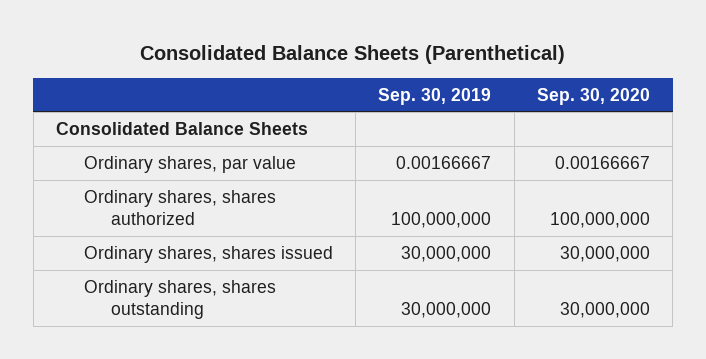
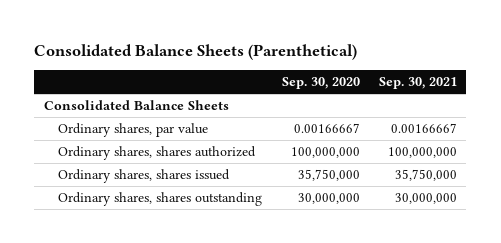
- | Sep. 30, 2019 | Sep. 30, 2020
+ | Sep. 30, 2020 | Sep. 30, 2021
- Ordinary shares, shares issued | 30,000,000 | 30,000,000
+ Ordinary shares, shares issued | 35,750,000 | 35,750,000

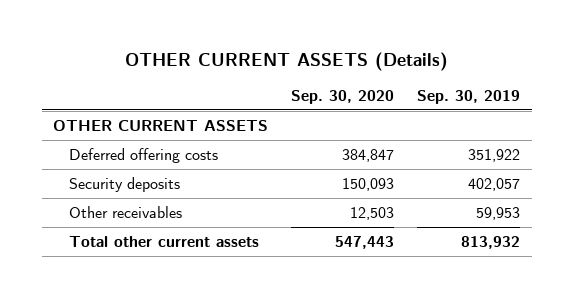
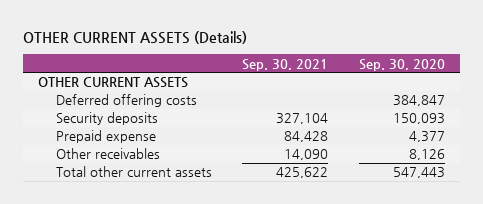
- | Sep. 30, 2020 | Sep. 30, 2019
+ | Sep. 30, 2021 | Sep. 30, 2020
- Other receivables | 12,503 | 59,953
+ Prepaid expense | 84,428 | 4,377
+ Other receivables | 14,090 | 8,126

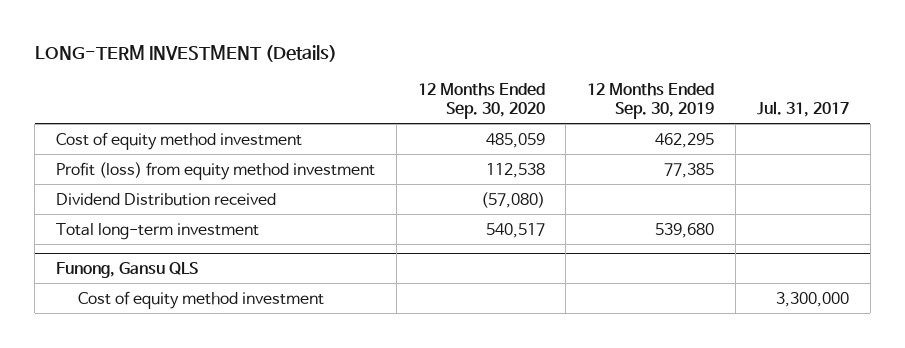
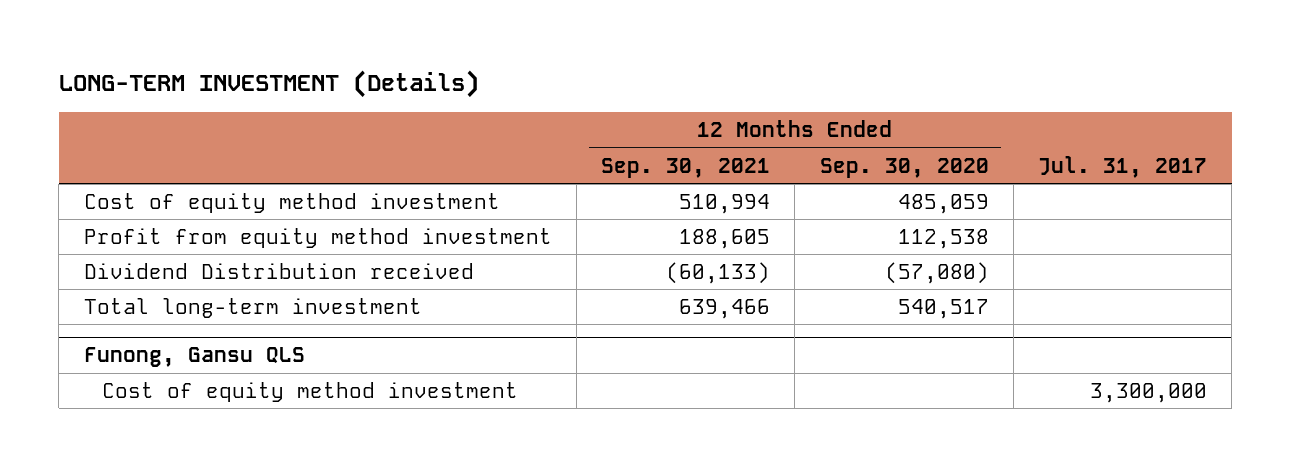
- | 12 Months Ended Sep. 30, 2020 | 12 Months Ended Sep. 30, 2019 | Jul. 31, 2017
+ | 12 Months Ended Sep. 30, 2021 | 12 Months Ended Sep. 30, 2020 | Jul. 31, 2017
- Profit (loss) from equity method investment | 112,538 | 77,385 |
+ Profit from equity method investment | 188,605 | 112,538 |

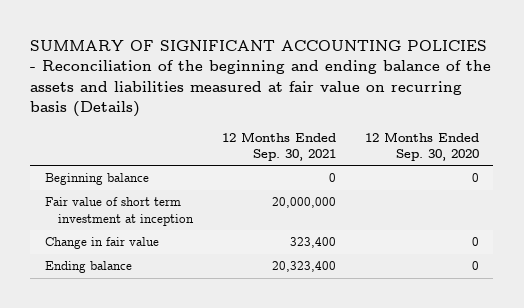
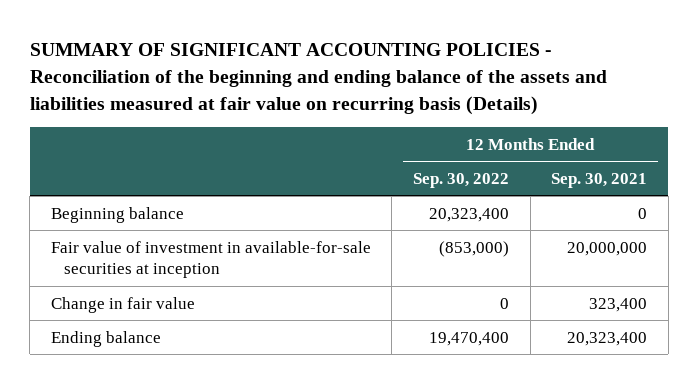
- | 12 Months Ended Sep. 30, 2021 | 12 Months Ended Sep. 30, 2020
+ | 12 Months Ended Sep. 30, 2022 | 12 Months Ended Sep. 30, 2021
- Fair value of short term investment at inception | 20,000,000 |
+ Fair value of investment in available-for-sale securities at inception | (853,000) | 20,000,000

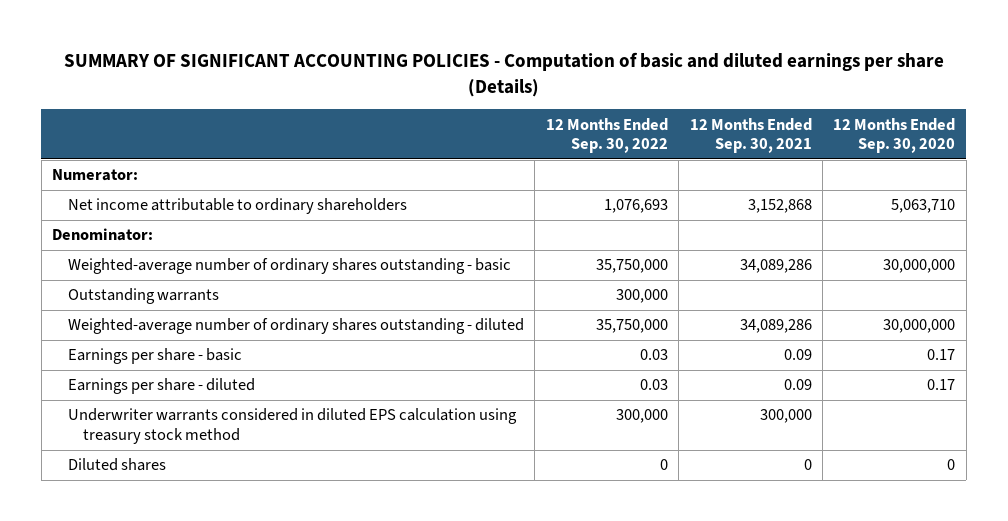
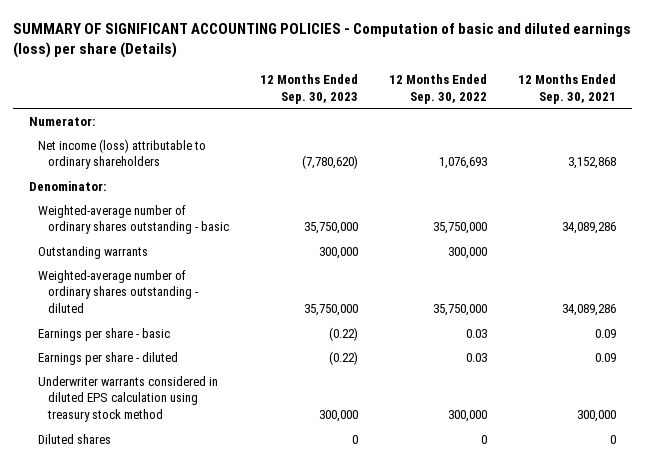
- SUMMARY OF SIGNIFICANT ACCOUNTING POLICIES - Computation of basic and diluted earnings per share (Details)
+ SUMMARY OF SIGNIFICANT ACCOUNTING POLICIES - Computation of basic and diluted earnings (loss) per share (Details)
- | 12 Months Ended Sep. 30, 2022 | 12 Months Ended Sep. 30, 2021 | 12 Months Ended Sep. 30, 2020
+ | 12 Months Ended Sep. 30, 2023 | 12 Months Ended Sep. 30, 2022 | 12 Months Ended Sep. 30, 2021
- Net income attributable to ordinary shareholders | 1,076,693 | 3,152,868 | 5,063,710
+ Net income (loss) attributable to ordinary shareholders | (7,780,620) | 1,076,693 | 3,152,868

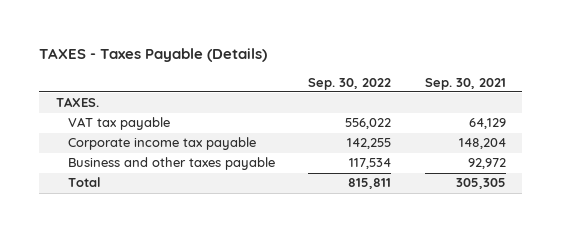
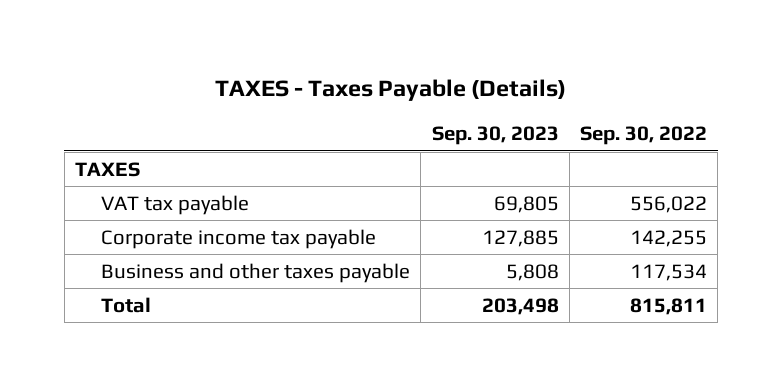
- | Sep. 30, 2022 | Sep. 30, 2021
+ | Sep. 30, 2023 | Sep. 30, 2022
- TAXES.
+ TAXES

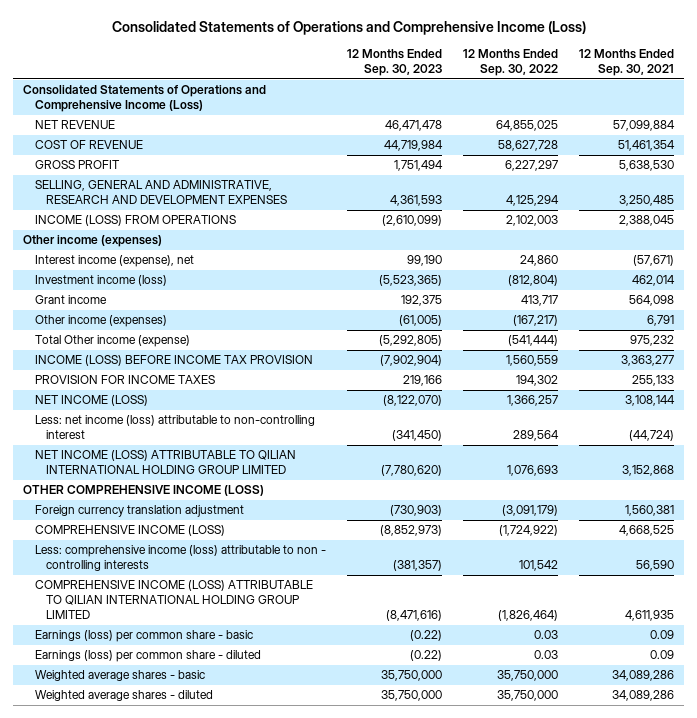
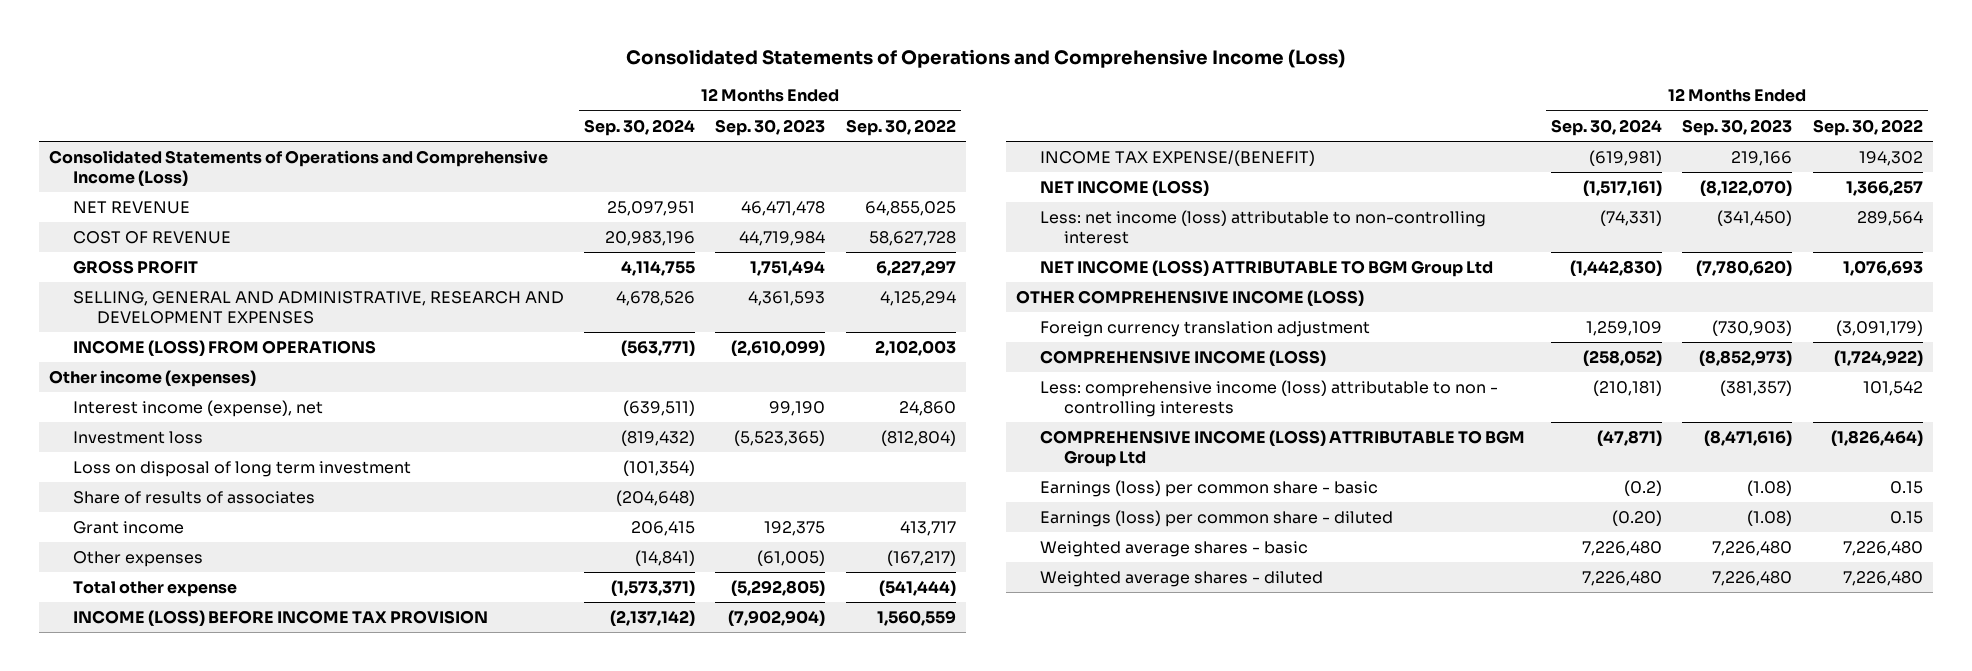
- | 12 Months Ended Sep. 30, 2023 | 12 Months Ended Sep. 30, 2022 | 12 Months Ended Sep. 30, 2021
+ | 12 Months Ended Sep. 30, 2024 | 12 Months Ended Sep. 30, 2023 | 12 Months Ended Sep. 30, 2022
- Investment income (loss) | (5,523,365) | (812,804) | 462,014
+ Investment loss | (819,432) | (5,523,365) | (812,804)
+ Loss on disposal of long term investment | (101,354) | |
+ Share of results of associates | (204,648) | |
- Other income (expenses) | (61,005) | (167,217) | 6,791
- Total Other income (expense) | (5,292,805) | (541,444) | 975,232
+ Other expenses | (14,841) | (61,005) | (167,217)
+ Total other expense | (1,573,371) | (5,292,805) | (541,444)
- PROVISION FOR INCOME TAXES | 219,166 | 194,302 | 255,133
+ INCOME TAX EXPENSE/(BENEFIT) | (619,981) | 219,166 | 194,302
- NET INCOME (LOSS) ATTRIBUTABLE TO QILIAN INTERNATIONAL HOLDING GROUP LIMITED | (7,780,620) | 1,076,693 | 3,152,868
+ NET INCOME (LOSS) ATTRIBUTABLE TO BGM Group Ltd | (1,442,830) | (7,780,620) | 1,076,693
- COMPREHENSIVE INCOME (LOSS) ATTRIBUTABLE TO QILIAN INTERNATIONAL HOLDING GROUP LIMITED | (8,471,616) | (1,826,464) | 4,611,935
- Earnings (loss) per common share - basic | (0.22) | 0.03 | 0.09
- Earnings (loss) per common share - diluted | (0.22) | 0.03 | 0.09
- Weighted average shares - basic | 35,750,000 | 35,750,000 | 34,089,286
- Weighted average shares - diluted | 35,750,000 | 35,750,000 | 34,089,286
+ COMPREHENSIVE INCOME (LOSS) ATTRIBUTABLE TO BGM Group Ltd | (47,871) | (8,471,616) | (1,826,464)
+ Earnings (loss) per common share - basic | (0.2) | (1.08) | 0.15
+ Earnings (loss) per common share - diluted | (0.20) | (1.08) | 0.15
+ Weighted average shares - basic | 7,226,480 | 7,226,480 | 7,226,480
+ Weighted average shares - diluted | 7,226,480 | 7,226,480 | 7,226,480

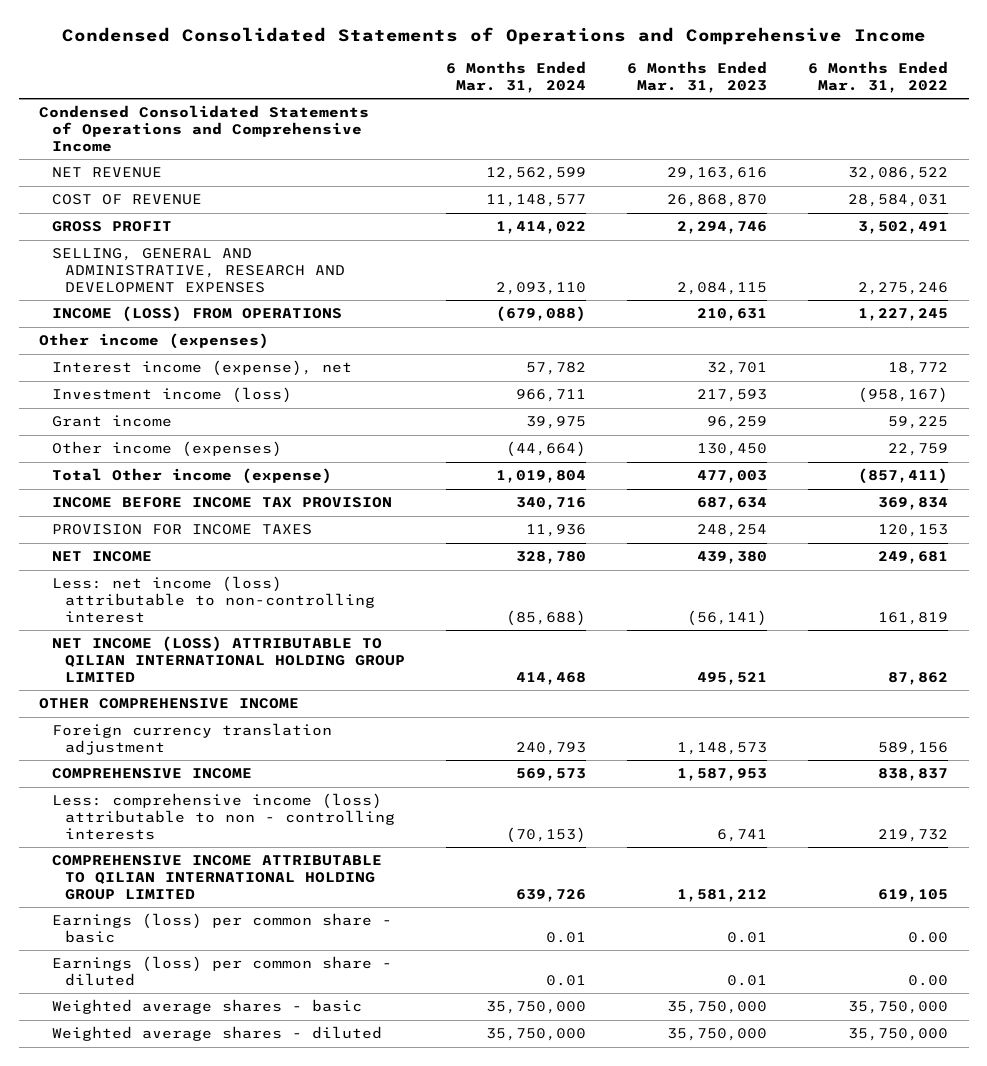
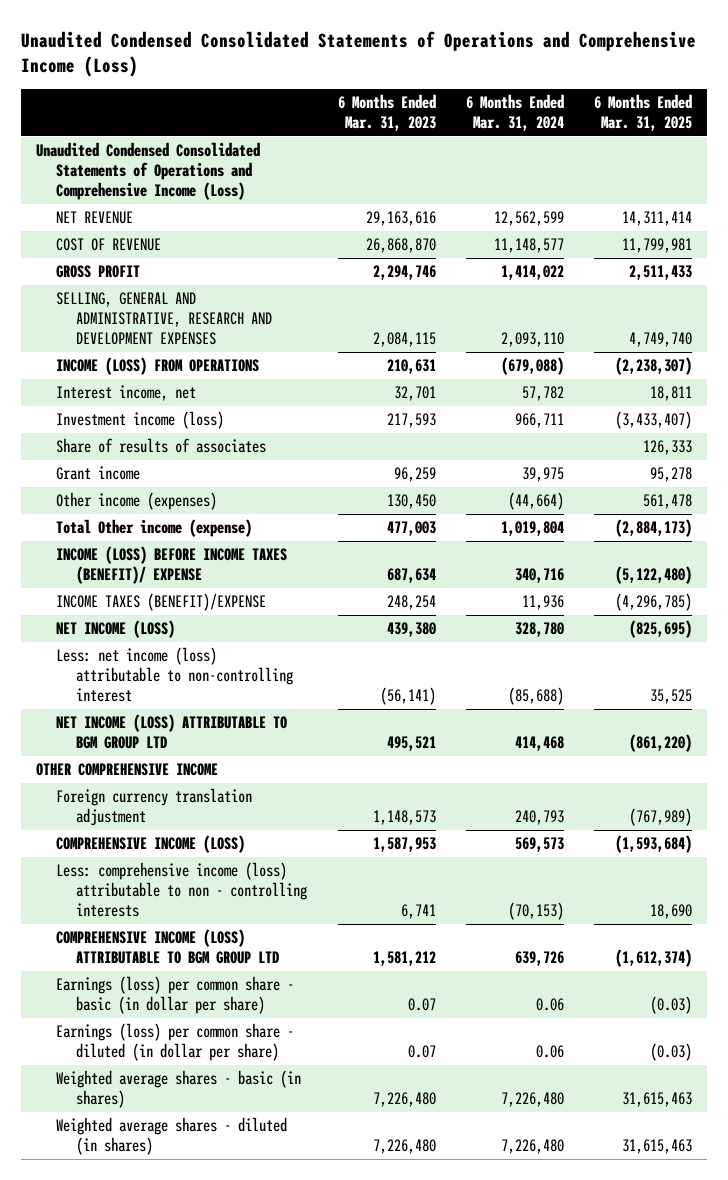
- Condensed Consolidated Statements of Operations and Comprehensive Income
+ Unaudited Condensed Consolidated Statements of Operations and Comprehensive Income (Loss)
- | 6 Months Ended Mar. 31, 2024 | 6 Months Ended Mar. 31, 2023 | 6 Months Ended Mar. 31, 2022
+ | 6 Months Ended Mar. 31, 2023 | 6 Months Ended Mar. 31, 2024 | 6 Months Ended Mar. 31, 2025
- Condensed Consolidated Statements of Operations and Comprehensive Income
+ Unaudited Condensed Consolidated Statements of Operations and Comprehensive Income (Loss)
- Other income (expenses)
- Interest income (expense), net | 57,782 | 32,701 | 18,772
+ Interest income, net | 32,701 | 57,782 | 18,811
+ Share of results of associates | | | 126,333
- INCOME BEFORE INCOME TAX PROVISION | 340,716 | 687,634 | 369,834
- PROVISION FOR INCOME TAXES | 11,936 | 248,254 | 120,153
- NET INCOME | 328,780 | 439,380 | 249,681
+ INCOME (LOSS) BEFORE INCOME TAXES (BENEFIT)/ EXPENSE | 687,634 | 340,716 | (5,122,480)
+ INCOME TAXES (BENEFIT)/EXPENSE | 248,254 | 11,936 | (4,296,785)
+ NET INCOME (LOSS) | 439,380 | 328,780 | (825,695)
- NET INCOME (LOSS) ATTRIBUTABLE TO QILIAN INTERNATIONAL HOLDING GROUP LIMITED | 414,468 | 495,521 | 87,862
+ NET INCOME (LOSS) ATTRIBUTABLE TO BGM GROUP LTD | 495,521 | 414,468 | (861,220)
- COMPREHENSIVE INCOME | 569,573 | 1,587,953 | 838,837
+ COMPREHENSIVE INCOME (LOSS) | 1,587,953 | 569,573 | (1,593,684)
- COMPREHENSIVE INCOME ATTRIBUTABLE TO QILIAN INTERNATIONAL HOLDING GROUP LIMITED | 639,726 | 1,581,212 | 619,105
- Earnings (loss) per common share - basic | 0.01 | 0.01 | 0.00
- Earnings (loss) per common share - diluted | 0.01 | 0.01 | 0.00
- Weighted average shares - basic | 35,750,000 | 35,750,000 | 35,750,000
- Weighted average shares - diluted | 35,750,000 | 35,750,000 | 35,750,000
+ COMPREHENSIVE INCOME (LOSS) ATTRIBUTABLE TO BGM GROUP LTD | 1,581,212 | 639,726 | (1,612,374)
+ Earnings (loss) per common share - basic (in dollar per share) | 0.07 | 0.06 | (0.03)
+ Earnings (loss) per common share - diluted (in dollar per share) | 0.07 | 0.06 | (0.03)
+ Weighted average shares - basic (in shares) | 7,226,480 | 7,226,480 | 31,615,463
+ Weighted average shares - diluted (in shares) | 7,226,480 | 7,226,480 | 31,615,463

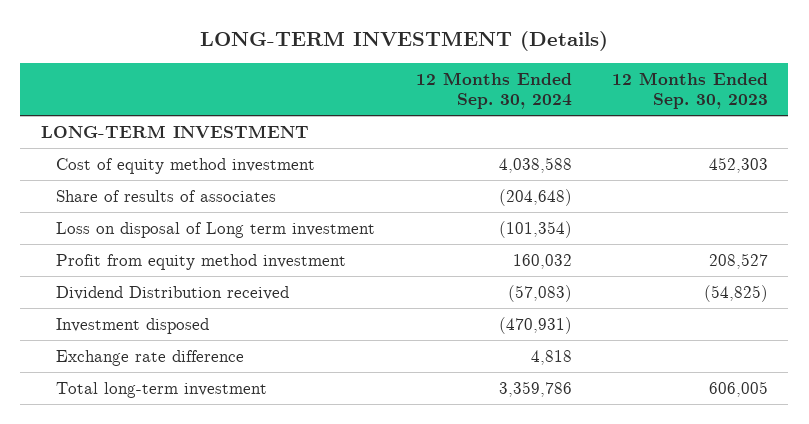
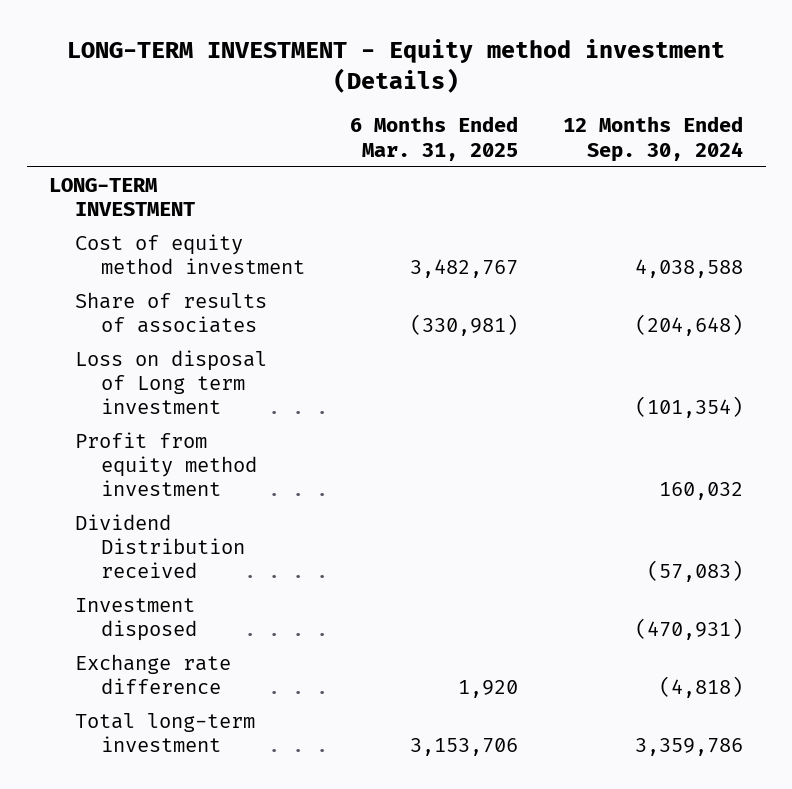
- LONG-TERM INVESTMENT (Details)
+ LONG-TERM INVESTMENT - Equity method investment (Details)
- | 12 Months Ended Sep. 30, 2024 | 12 Months Ended Sep. 30, 2023
+ | 6 Months Ended Mar. 31, 2025 | 12 Months Ended Sep. 30, 2024
- Exchange rate difference | 4,818 |
+ Exchange rate difference | 1,920 | (4,818)

